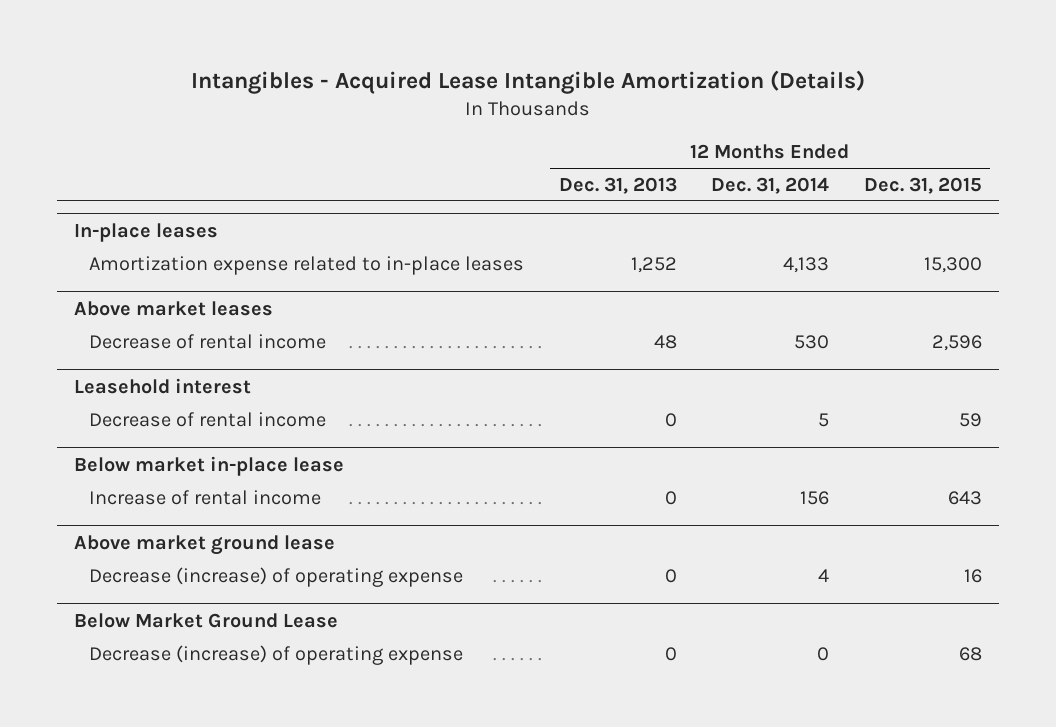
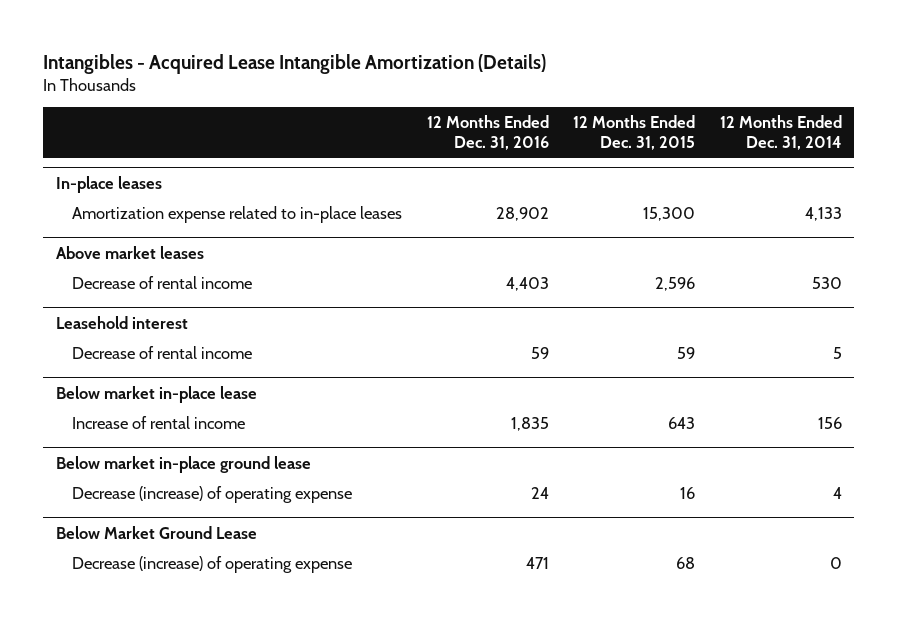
- | 12 Months Ended Dec. 31, 2013 | 12 Months Ended Dec. 31, 2014 | 12 Months Ended Dec. 31, 2015
+ | 12 Months Ended Dec. 31, 2016 | 12 Months Ended Dec. 31, 2015 | 12 Months Ended Dec. 31, 2014
- Above market ground lease
+ Below market in-place ground lease

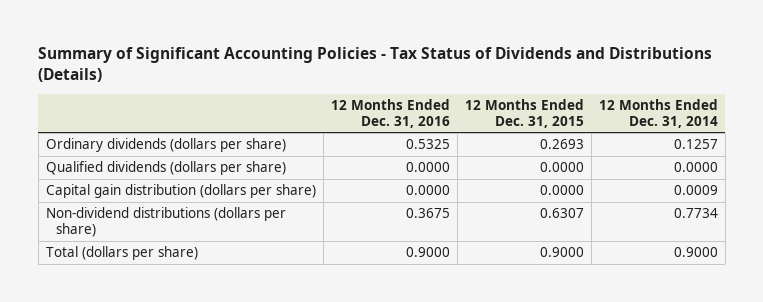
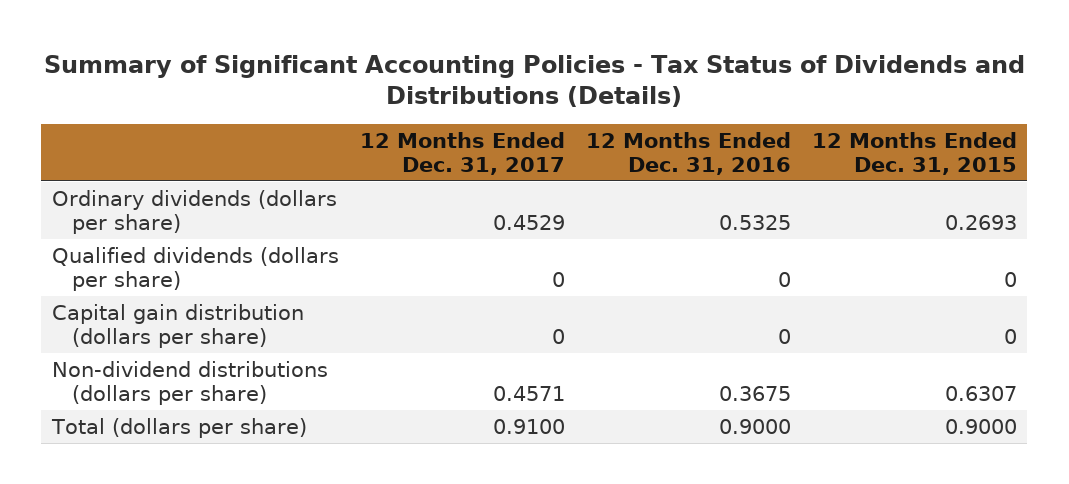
- | 12 Months Ended Dec. 31, 2016 | 12 Months Ended Dec. 31, 2015 | 12 Months Ended Dec. 31, 2014
+ | 12 Months Ended Dec. 31, 2017 | 12 Months Ended Dec. 31, 2016 | 12 Months Ended Dec. 31, 2015
- Qualified dividends (dollars per share) | 0.0000 | 0.0000 | 0.0000
- Capital gain distribution (dollars per share) | 0.0000 | 0.0000 | 0.0009
+ Qualified dividends (dollars per share) | 0 | 0 | 0
+ Capital gain distribution (dollars per share) | 0 | 0 | 0

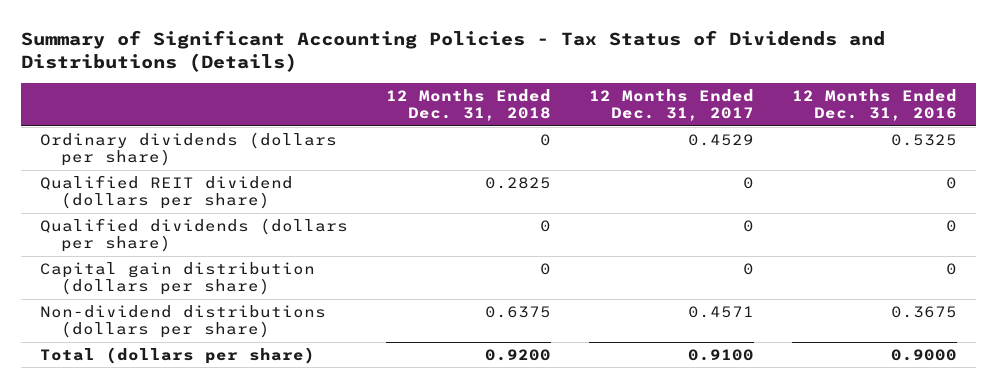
- | 12 Months Ended Dec. 31, 2017 | 12 Months Ended Dec. 31, 2016 | 12 Months Ended Dec. 31, 2015
+ | 12 Months Ended Dec. 31, 2018 | 12 Months Ended Dec. 31, 2017 | 12 Months Ended Dec. 31, 2016
+ Qualified REIT dividend (dollars per share) | 0.2825 | 0 | 0

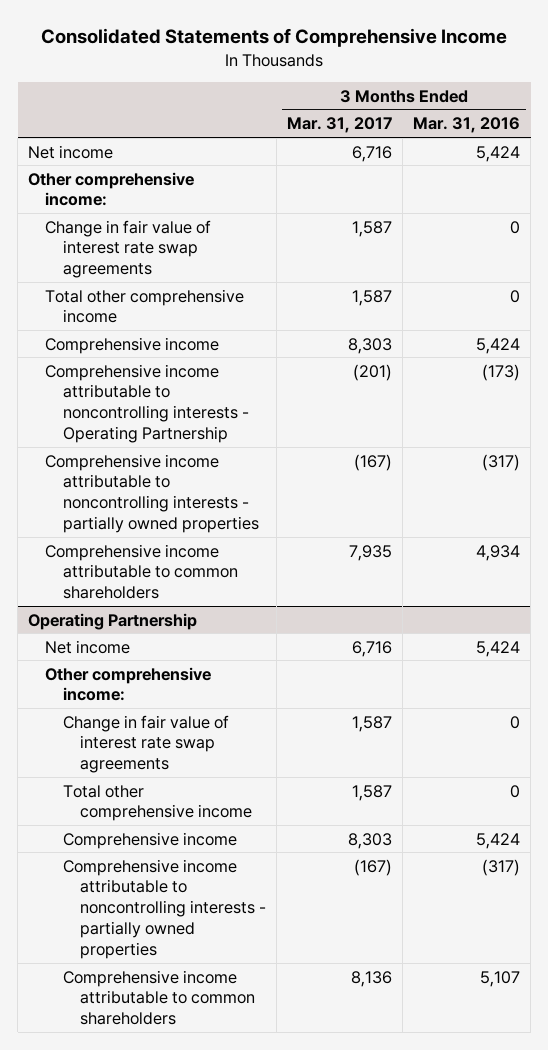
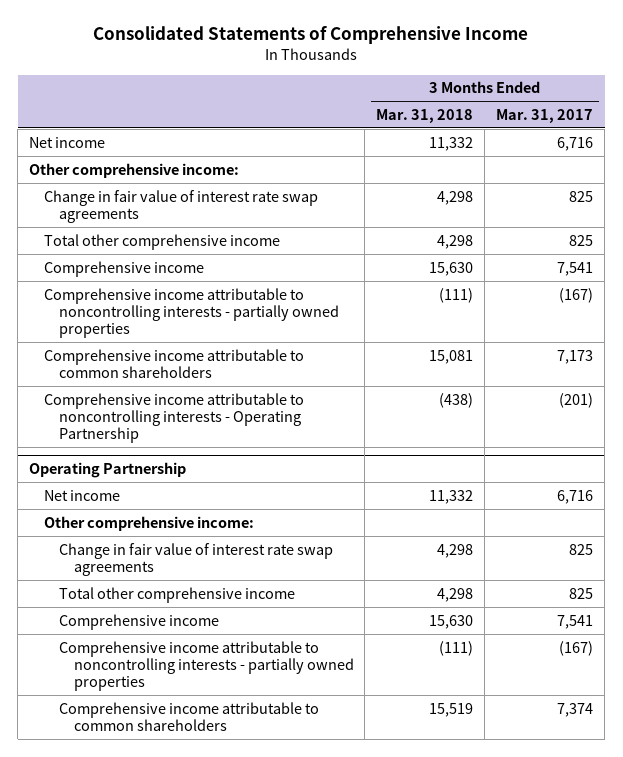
- | 3 Months Ended Mar. 31, 2017 | 3 Months Ended Mar. 31, 2016
+ | 3 Months Ended Mar. 31, 2018 | 3 Months Ended Mar. 31, 2017
- Change in fair value of interest rate swap agreements | 1,587 | 0
- Total other comprehensive income | 1,587 | 0
- Comprehensive income | 8,303 | 5,424
+ Change in fair value of interest rate swap agreements | 4,298 | 825
+ Total other comprehensive income | 4,298 | 825
+ Comprehensive income | 15,630 | 7,541
- Comprehensive income attributable to common shareholders | 7,935 | 4,934
+ Comprehensive income attributable to common shareholders | 15,081 | 7,173
moved down: Comprehensive income attributable to noncontrolling interests - Operating Partnership | (438) | (201)
@ Operating Partnership
- Change in fair value of interest rate swap agreements | 1,587 | 0
- Total other comprehensive income | 1,587 | 0
- Comprehensive income | 8,303 | 5,424
+ Change in fair value of interest rate swap agreements | 4,298 | 825
+ Total other comprehensive income | 4,298 | 825
+ Comprehensive income | 15,630 | 7,541
- Comprehensive income attributable to common shareholders | 8,136 | 5,107
+ Comprehensive income attributable to common shareholders | 15,519 | 7,374

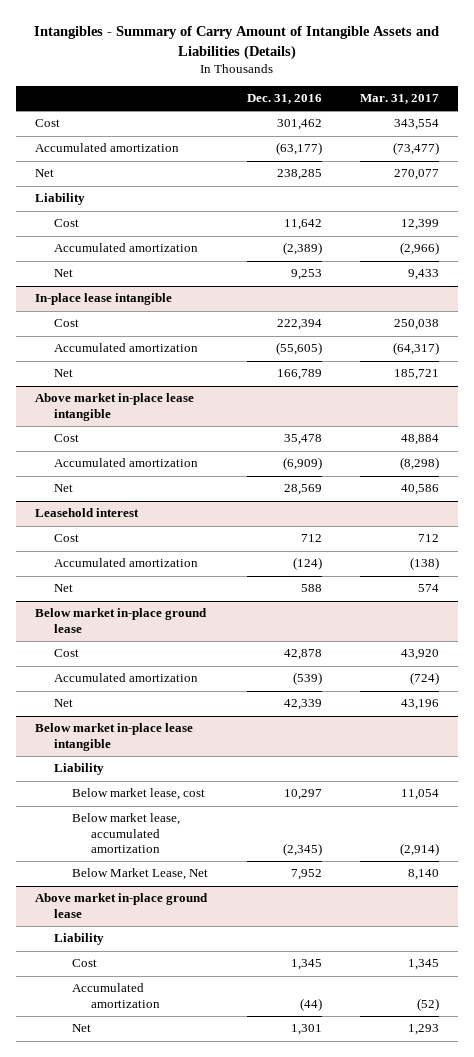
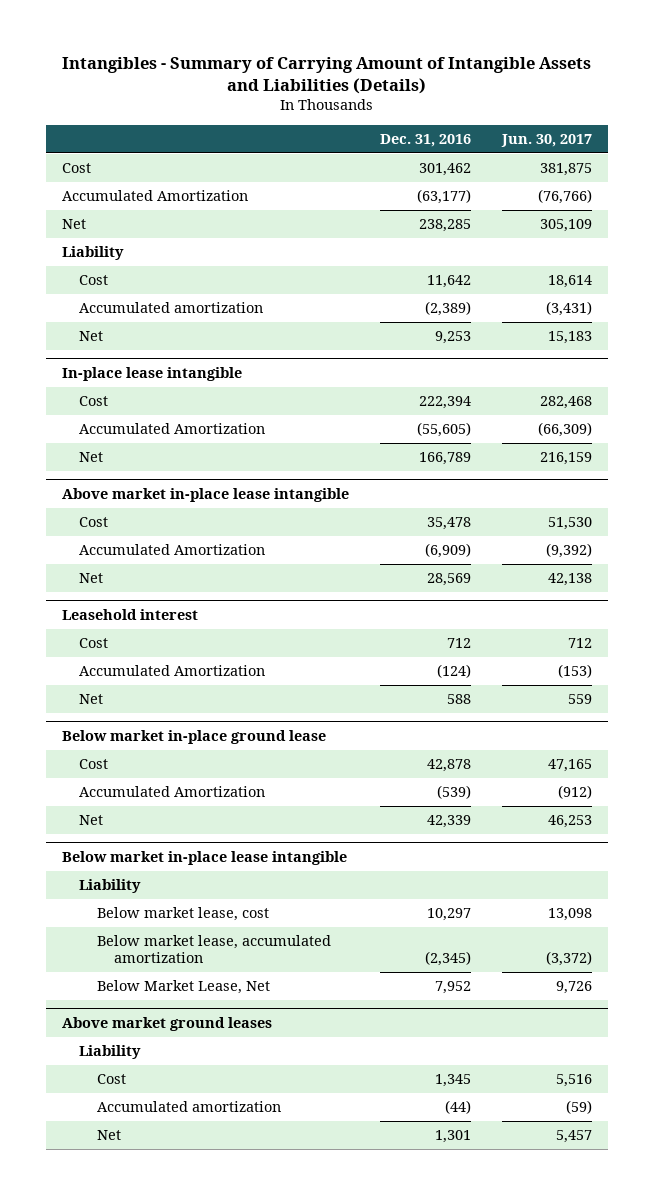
- Intangibles - Summary of Carry Amount of Intangible Assets and Liabilities (Details)
+ Intangibles - Summary of Carrying Amount of Intangible Assets and Liabilities (Details)
- | Dec. 31, 2016 | Mar. 31, 2017
+ | Dec. 31, 2016 | Jun. 30, 2017
- Accumulated amortization | (63,177) | (73,477)
+ Accumulated Amortization | (63,177) | (76,766)
@ In-place lease intangible
- Accumulated amortization | (55,605) | (64,317)
+ Accumulated Amortization | (55,605) | (66,309)
@ Above market in-place lease intangible
- Accumulated amortization | (6,909) | (8,298)
+ Accumulated Amortization | (6,909) | (9,392)
@ Leasehold interest
- Accumulated amortization | (124) | (138)
+ Accumulated Amortization | (124) | (153)
@ Below market in-place ground lease
- Accumulated amortization | (539) | (724)
+ Accumulated Amortization | (539) | (912)
- Above market in-place ground lease
+ Above market ground leases

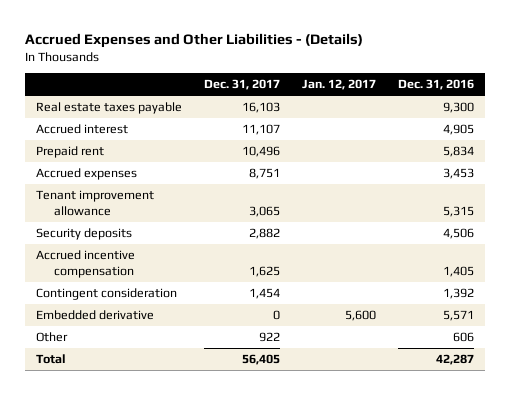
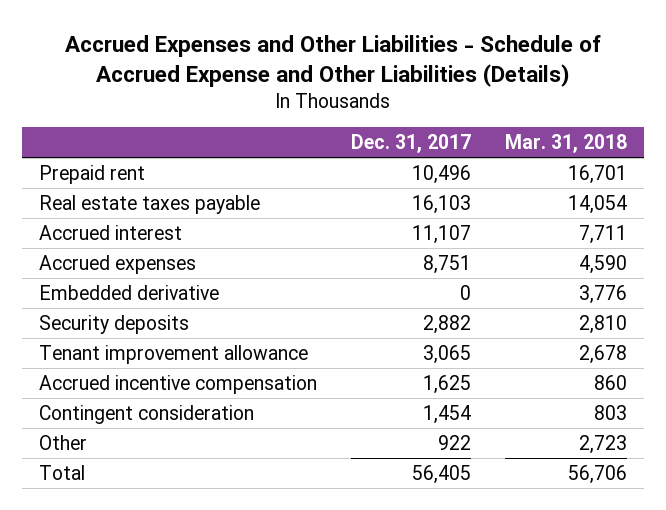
- Accrued Expenses and Other Liabilities - (Details)
+ Accrued Expenses and Other Liabilities - Schedule of Accrued Expense and Other Liabilities (Details)
- | Dec. 31, 2017 | Jan. 12, 2017 | Dec. 31, 2016
+ | Dec. 31, 2017 | Mar. 31, 2018
moved up: Prepaid rent | 10,496 | 16,701
moved up: Embedded derivative | 0 | 3,776
moved down: Tenant improvement allowance | 3,065 | 2,678

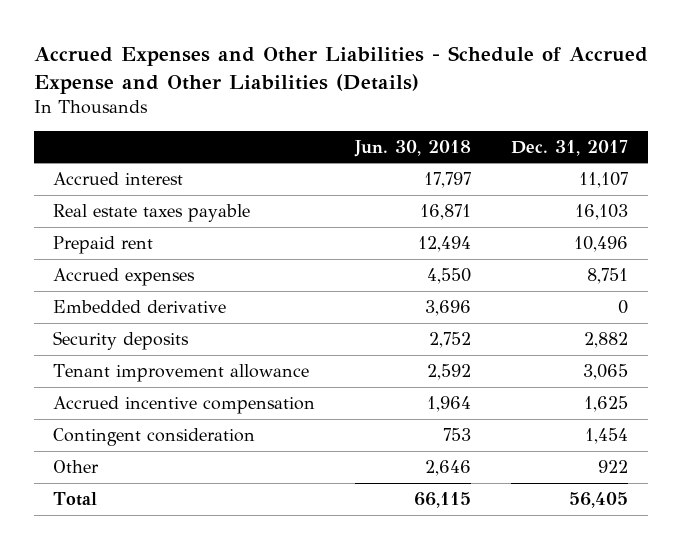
- | Dec. 31, 2017 | Mar. 31, 2018
+ | Jun. 30, 2018 | Dec. 31, 2017
moved down: Real estate taxes payable | 16,871 | 16,103
moved down: Prepaid rent | 12,494 | 10,496

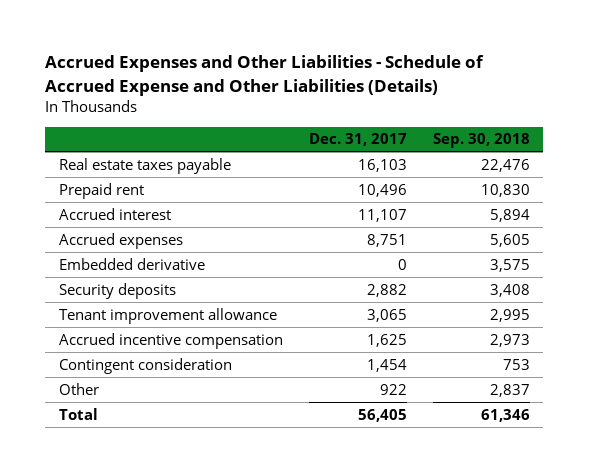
- | Jun. 30, 2018 | Dec. 31, 2017
+ | Dec. 31, 2017 | Sep. 30, 2018
moved down: Accrued interest | 11,107 | 5,894

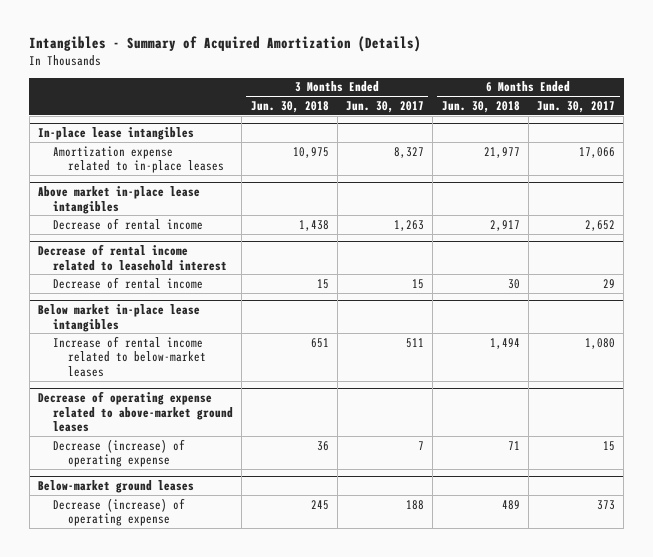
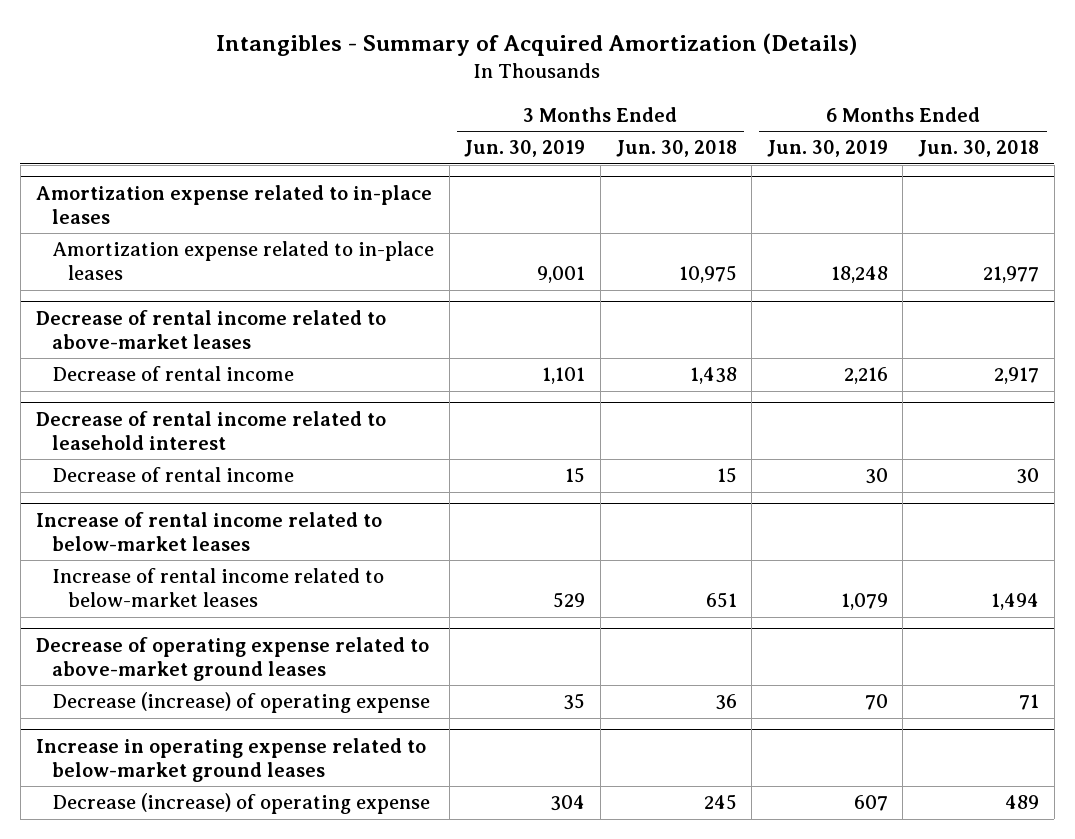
- | 3 Months Ended Jun. 30, 2018 | 3 Months Ended Jun. 30, 2017 | 6 Months Ended Jun. 30, 2018 | 6 Months Ended Jun. 30, 2017
+ | 3 Months Ended Jun. 30, 2019 | 3 Months Ended Jun. 30, 2018 | 6 Months Ended Jun. 30, 2019 | 6 Months Ended Jun. 30, 2018
- In-place lease intangibles
+ Amortization expense related to in-place leases
- Above market in-place lease intangibles
+ Decrease of rental income related to above-market leases
- Below market in-place lease intangibles
+ Increase of rental income related to below-market leases
- Below-market ground leases
+ Increase in operating expense related to below-market ground leases

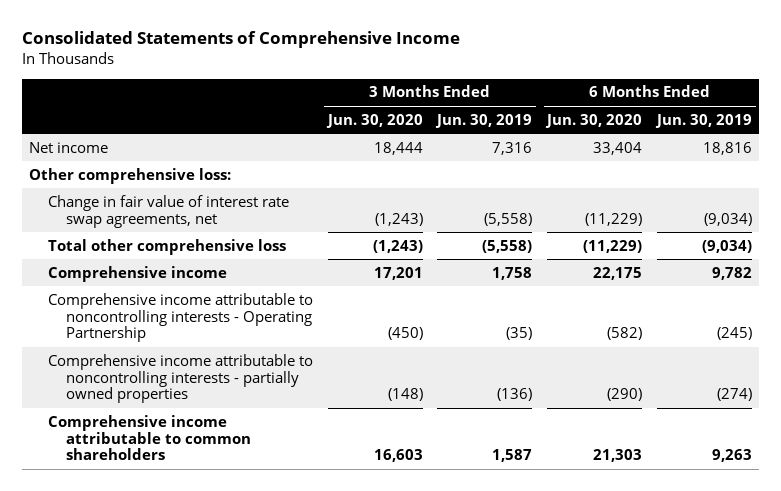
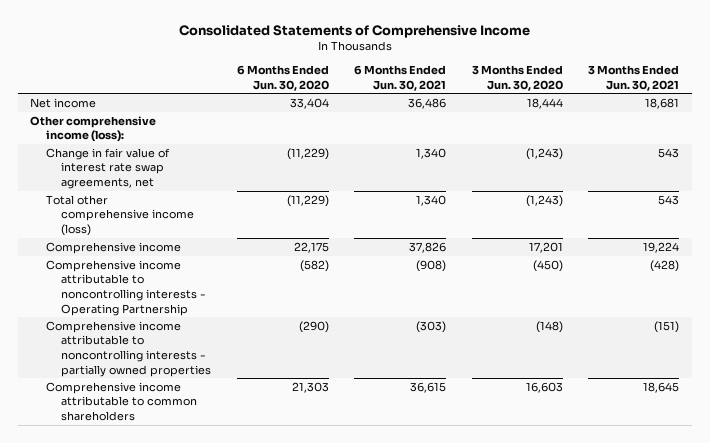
- | 3 Months Ended Jun. 30, 2020 | 3 Months Ended Jun. 30, 2019 | 6 Months Ended Jun. 30, 2020 | 6 Months Ended Jun. 30, 2019
+ | 6 Months Ended Jun. 30, 2020 | 6 Months Ended Jun. 30, 2021 | 3 Months Ended Jun. 30, 2020 | 3 Months Ended Jun. 30, 2021
- Other comprehensive loss:
+ Other comprehensive income (loss):
- Total other comprehensive loss | (1,243) | (5,558) | (11,229) | (9,034)
+ Total other comprehensive income (loss) | (11,229) | 1,340 | (1,243) | 543

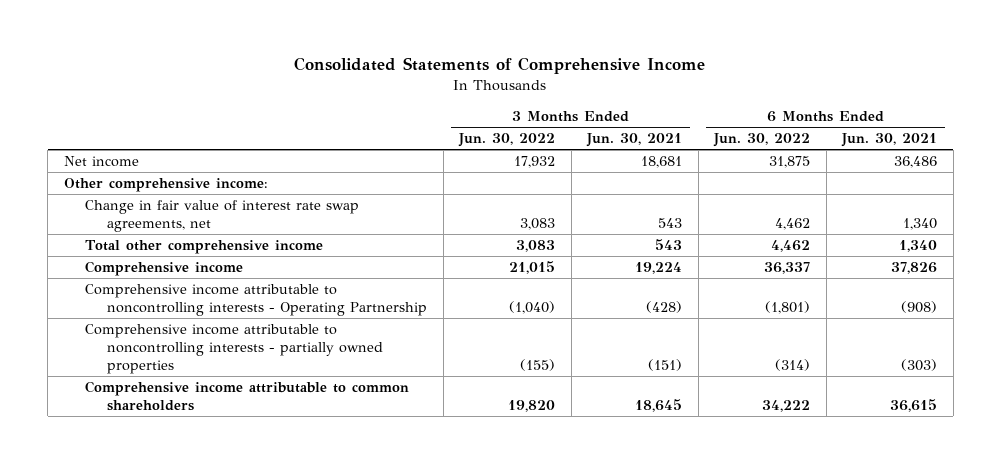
- | 6 Months Ended Jun. 30, 2020 | 6 Months Ended Jun. 30, 2021 | 3 Months Ended Jun. 30, 2020 | 3 Months Ended Jun. 30, 2021
+ | 3 Months Ended Jun. 30, 2022 | 3 Months Ended Jun. 30, 2021 | 6 Months Ended Jun. 30, 2022 | 6 Months Ended Jun. 30, 2021
- Other comprehensive income (loss):
+ Other comprehensive income:
- Total other comprehensive income (loss) | (11,229) | 1,340 | (1,243) | 543
+ Total other comprehensive income | 3,083 | 543 | 4,462 | 1,340

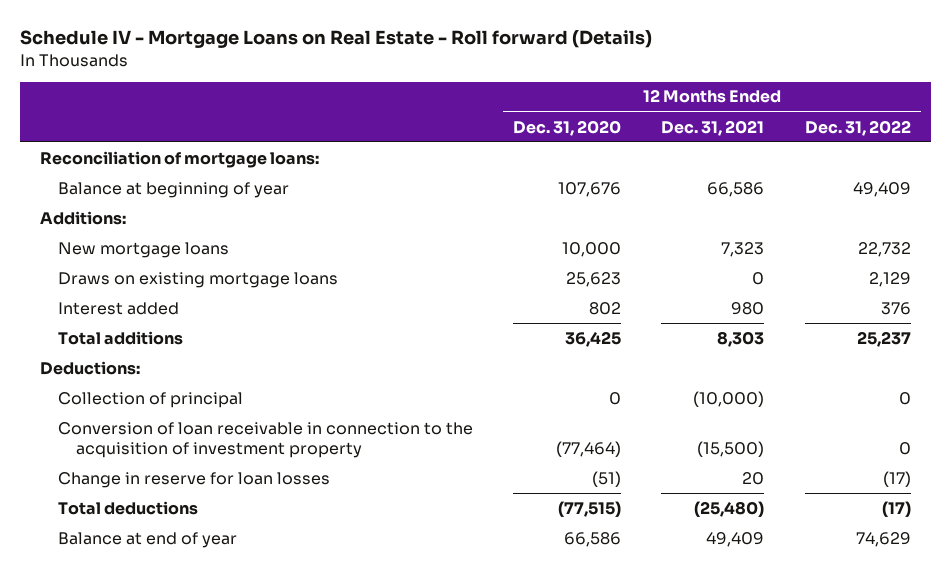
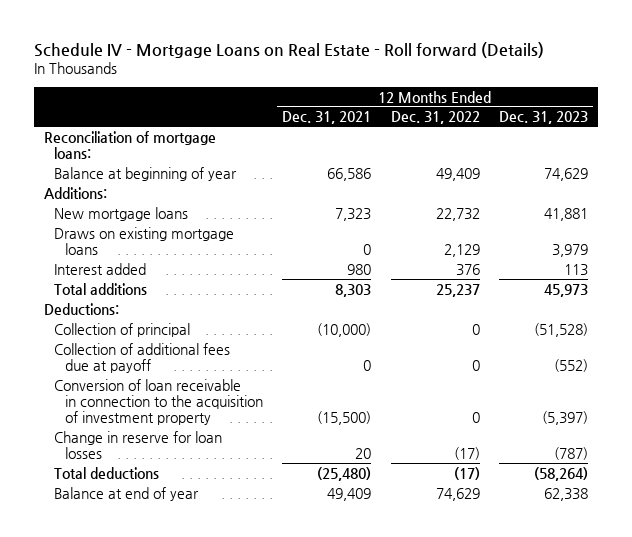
- | 12 Months Ended Dec. 31, 2020 | 12 Months Ended Dec. 31, 2021 | 12 Months Ended Dec. 31, 2022
+ | 12 Months Ended Dec. 31, 2021 | 12 Months Ended Dec. 31, 2022 | 12 Months Ended Dec. 31, 2023
+ Collection of additional fees due at payoff | 0 | 0 | (552)

